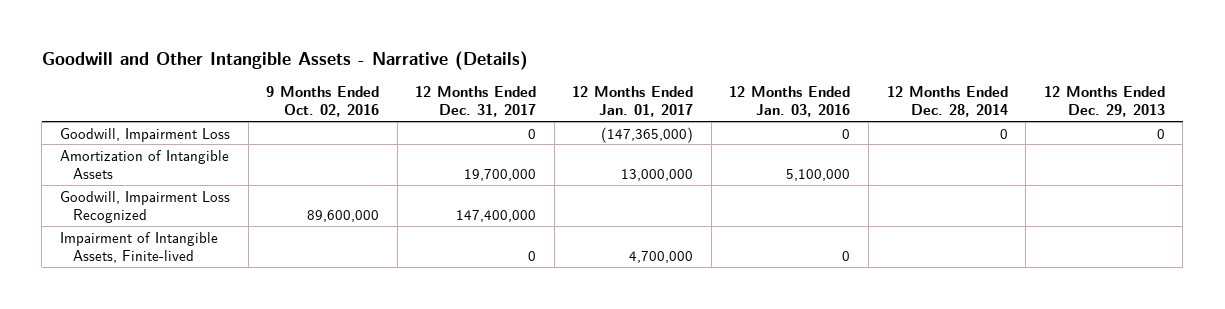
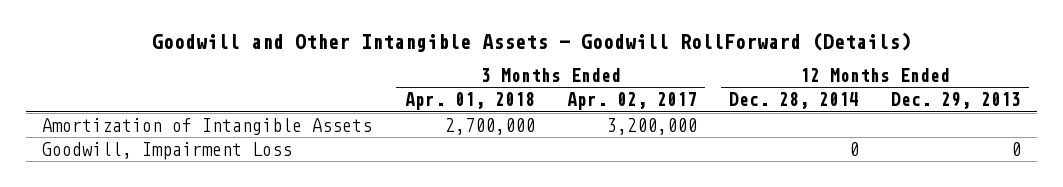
- Goodwill and Other Intangible Assets - Narrative (Details)
+ Goodwill and Other Intangible Assets - Goodwill RollForward (Details)
- | 9 Months Ended Oct. 02, 2016 | 12 Months Ended Dec. 31, 2017 | 12 Months Ended Jan. 01, 2017 | 12 Months Ended Jan. 03, 2016 | 12 Months Ended Dec. 28, 2014 | 12 Months Ended Dec. 29, 2013
+ | 3 Months Ended Apr. 01, 2018 | 3 Months Ended Apr. 02, 2017 | 12 Months Ended Dec. 28, 2014 | 12 Months Ended Dec. 29, 2013
- Goodwill, Impairment Loss Recognized | 89,600,000 | 147,400,000 | | | |
- Impairment of Intangible Assets, Finite-lived | | 0 | 4,700,000 | 0 | |
moved down: Goodwill, Impairment Loss | | | 0 | 0

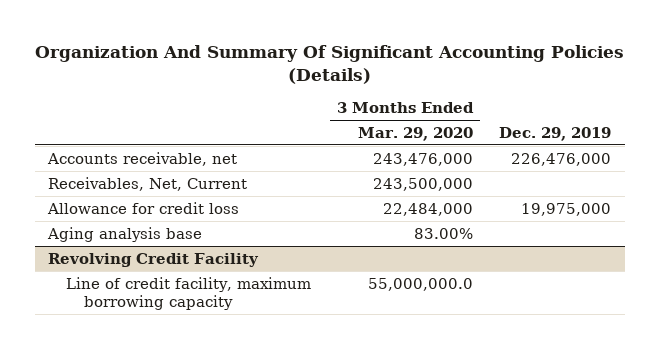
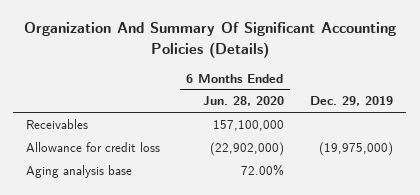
- | 3 Months Ended Mar. 29, 2020 | Dec. 29, 2019
+ | 6 Months Ended Jun. 28, 2020 | Dec. 29, 2019
- Accounts receivable, net | 243,476,000 | 226,476,000
- Receivables, Net, Current | 243,500,000 |
- Allowance for credit loss | 22,484,000 | 19,975,000
+ Receivables | 157,100,000 |
+ Allowance for credit loss | (22,902,000) | (19,975,000)
- Revolving Credit Facility
- Line of credit facility, maximum borrowing capacity | 55,000,000.0 |

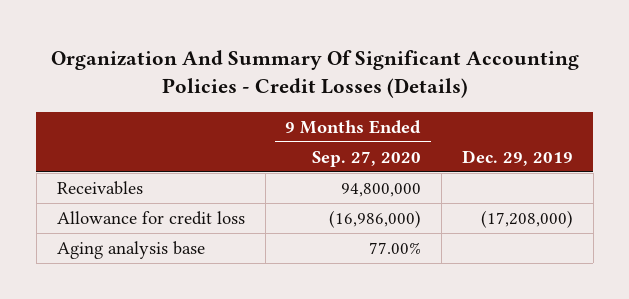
- Organization And Summary Of Significant Accounting Policies (Details)
+ Organization And Summary Of Significant Accounting Policies - Credit Losses (Details)
- | 6 Months Ended Jun. 28, 2020 | Dec. 29, 2019
+ | 9 Months Ended Sep. 27, 2020 | Dec. 29, 2019
- Allowance for credit loss | (22,902,000) | (19,975,000)
+ Allowance for credit loss | (16,986,000) | (17,208,000)

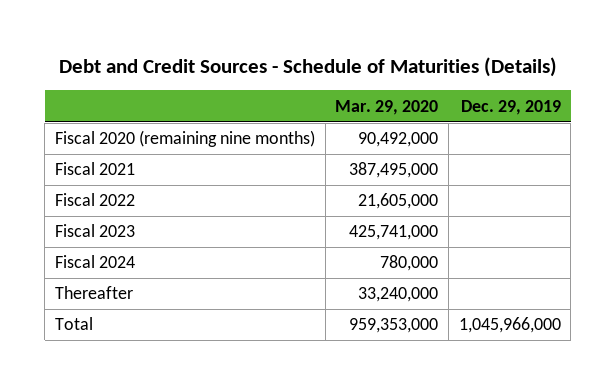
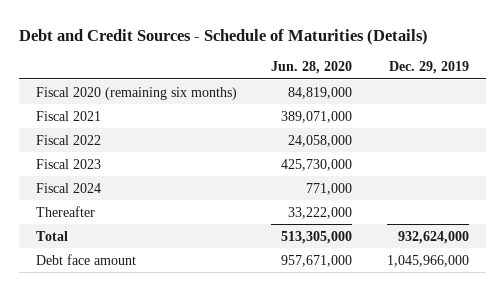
- | Mar. 29, 2020 | Dec. 29, 2019
+ | Jun. 28, 2020 | Dec. 29, 2019
- Fiscal 2020 (remaining nine months) | 90,492,000 |
+ Fiscal 2020 (remaining six months) | 84,819,000 |
- Total | 959,353,000 | 1,045,966,000
+ Total | 513,305,000 | 932,624,000
+ Debt face amount | 957,671,000 | 1,045,966,000

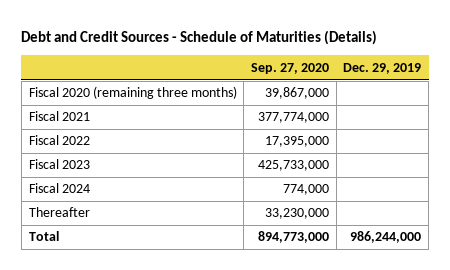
- | Jun. 28, 2020 | Dec. 29, 2019
+ | Sep. 27, 2020 | Dec. 29, 2019
- Fiscal 2020 (remaining six months) | 84,819,000 |
+ Fiscal 2020 (remaining three months) | 39,867,000 |
- Total | 513,305,000 | 932,624,000
- Debt face amount | 957,671,000 | 1,045,966,000
+ Total | 894,773,000 | 986,244,000

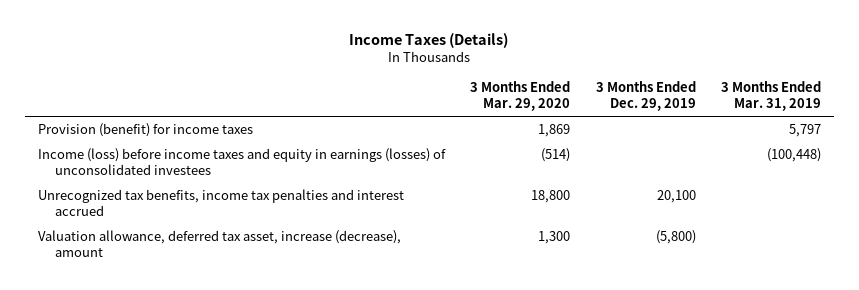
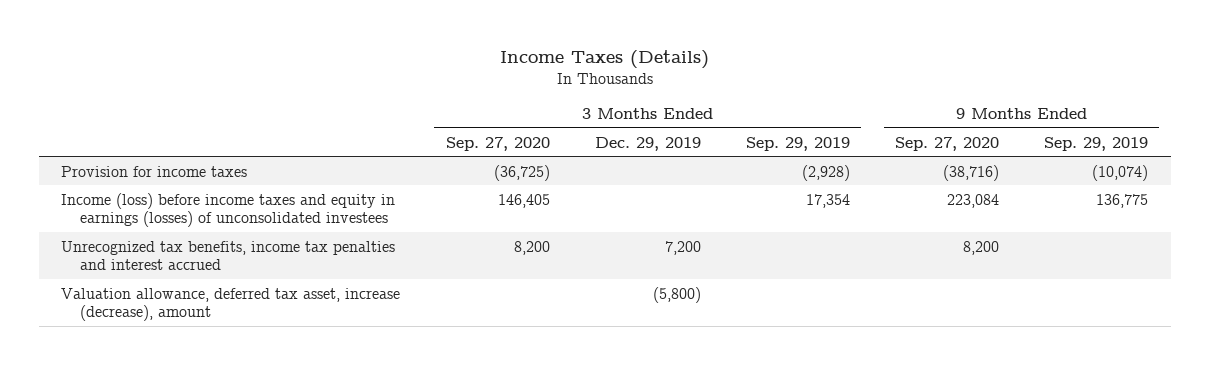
- | 3 Months Ended Mar. 29, 2020 | 3 Months Ended Dec. 29, 2019 | 3 Months Ended Mar. 31, 2019
+ | 3 Months Ended Sep. 27, 2020 | 3 Months Ended Dec. 29, 2019 | 3 Months Ended Sep. 29, 2019 | 9 Months Ended Sep. 27, 2020 | 9 Months Ended Sep. 29, 2019
- Provision (benefit) for income taxes | 1,869 | | 5,797
+ Provision for income taxes | (36,725) | | (2,928) | (38,716) | (10,074)
- Unrecognized tax benefits, income tax penalties and interest accrued | 18,800 | 20,100 |
+ Unrecognized tax benefits, income tax penalties and interest accrued | 8,200 | 7,200 | | 8,200 |

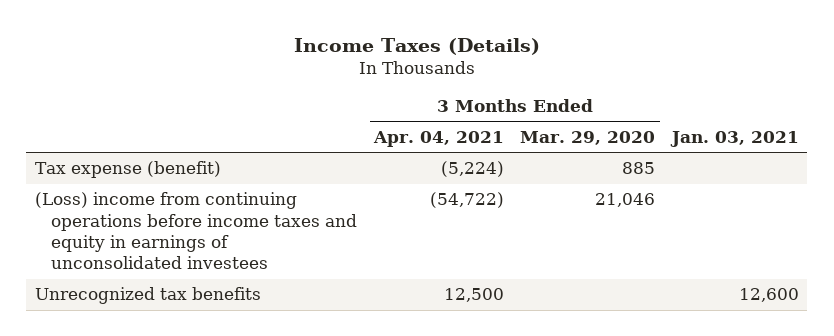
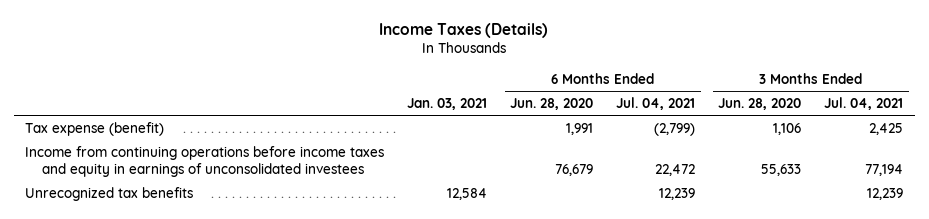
- | 3 Months Ended Apr. 04, 2021 | 3 Months Ended Mar. 29, 2020 | Jan. 03, 2021
+ | Jan. 03, 2021 | 6 Months Ended Jun. 28, 2020 | 6 Months Ended Jul. 04, 2021 | 3 Months Ended Jun. 28, 2020 | 3 Months Ended Jul. 04, 2021
- (Loss) income from continuing operations before income taxes and equity in earnings of unconsolidated investees | (54,722) | 21,046 |
- Unrecognized tax benefits | 12,500 | | 12,600
+ Income from continuing operations before income taxes and equity in earnings of unconsolidated investees | | 76,679 | 22,472 | 55,633 | 77,194
+ Unrecognized tax benefits | 12,584 | | 12,239 | | 12,239

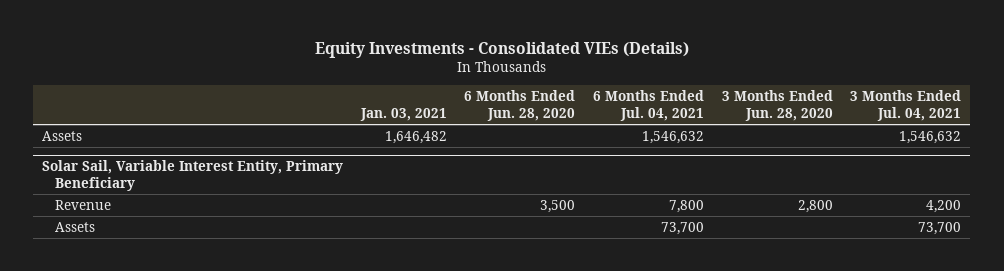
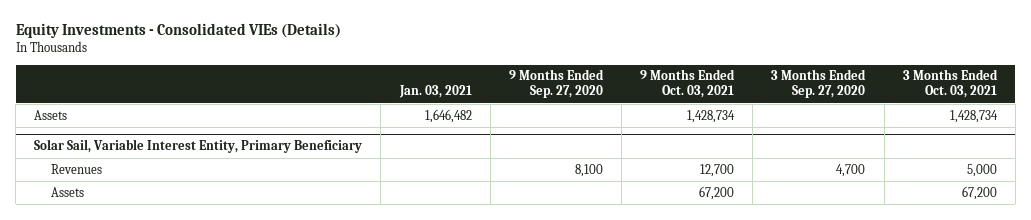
- | Jan. 03, 2021 | 6 Months Ended Jun. 28, 2020 | 6 Months Ended Jul. 04, 2021 | 3 Months Ended Jun. 28, 2020 | 3 Months Ended Jul. 04, 2021
+ | Jan. 03, 2021 | 9 Months Ended Sep. 27, 2020 | 9 Months Ended Oct. 03, 2021 | 3 Months Ended Sep. 27, 2020 | 3 Months Ended Oct. 03, 2021
@ Solar Sail, Variable Interest Entity, Primary Beneficiary
- Revenue | | 3,500 | 7,800 | 2,800 | 4,200
+ Revenues | | 8,100 | 12,700 | 4,700 | 5,000

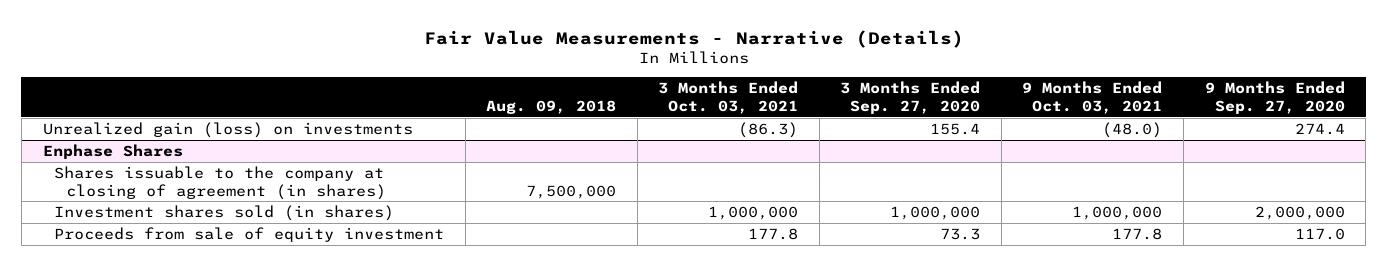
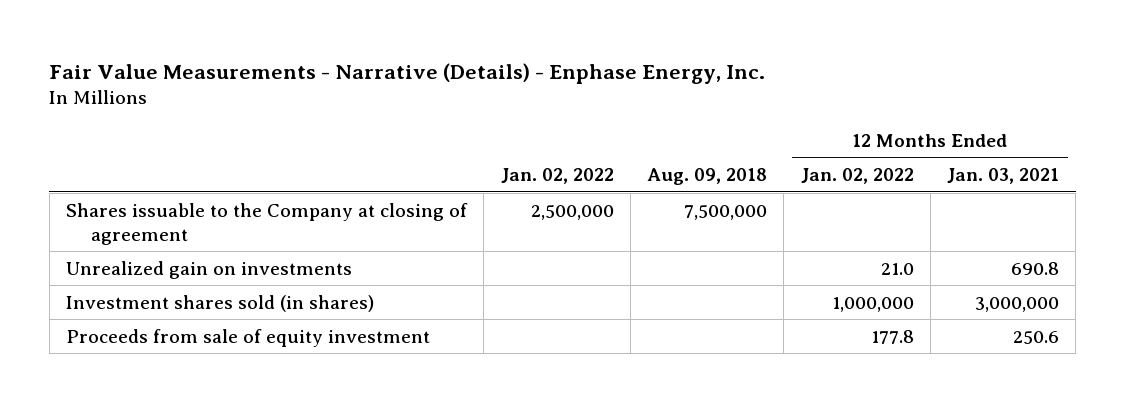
- Fair Value Measurements - Narrative (Details)
+ Fair Value Measurements - Narrative (Details) - Enphase Energy, Inc.
- | Aug. 09, 2018 | 3 Months Ended Oct. 03, 2021 | 3 Months Ended Sep. 27, 2020 | 9 Months Ended Oct. 03, 2021 | 9 Months Ended Sep. 27, 2020
+ | Jan. 02, 2022 | Aug. 09, 2018 | 12 Months Ended Jan. 02, 2022 | 12 Months Ended Jan. 03, 2021
- Unrealized gain (loss) on investments | | (86.3) | 155.4 | (48.0) | 274.4
- Enphase Shares
- Shares issuable to the company at closing of agreement (in shares) | 7,500,000 | | | |
- Investment shares sold (in shares) | | 1,000,000 | 1,000,000 | 1,000,000 | 2,000,000
- Proceeds from sale of equity investment | | 177.8 | 73.3 | 177.8 | 117.0
+ Shares issuable to the Company at closing of agreement | 2,500,000 | 7,500,000 | |
+ Unrealized gain on investments | | | 21.0 | 690.8
+ Investment shares sold (in shares) | | | 1,000,000 | 3,000,000
+ Proceeds from sale of equity investment | | | 177.8 | 250.6

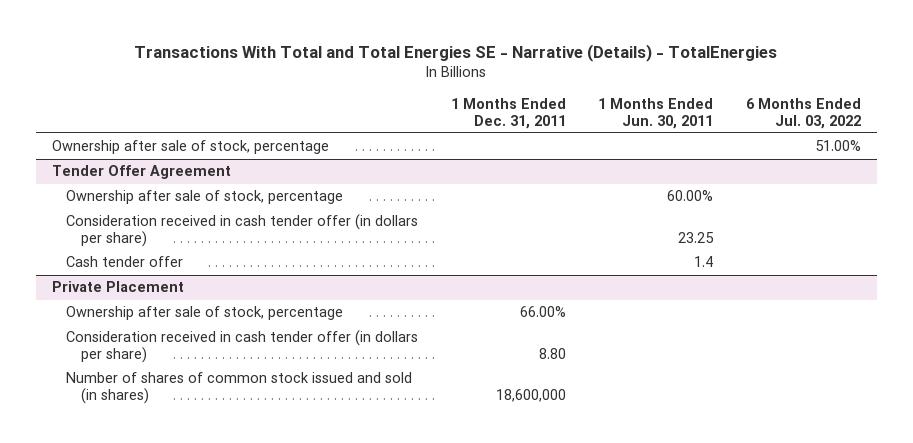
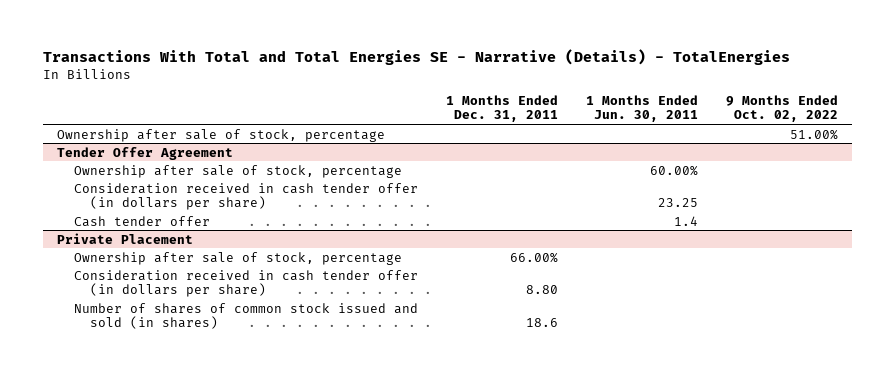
- | 1 Months Ended Dec. 31, 2011 | 1 Months Ended Jun. 30, 2011 | 6 Months Ended Jul. 03, 2022
+ | 1 Months Ended Dec. 31, 2011 | 1 Months Ended Jun. 30, 2011 | 9 Months Ended Oct. 02, 2022
@ Private Placement
- Number of shares of common stock issued and sold (in shares) | 18,600,000 | |
+ Number of shares of common stock issued and sold (in shares) | 18.6 | |

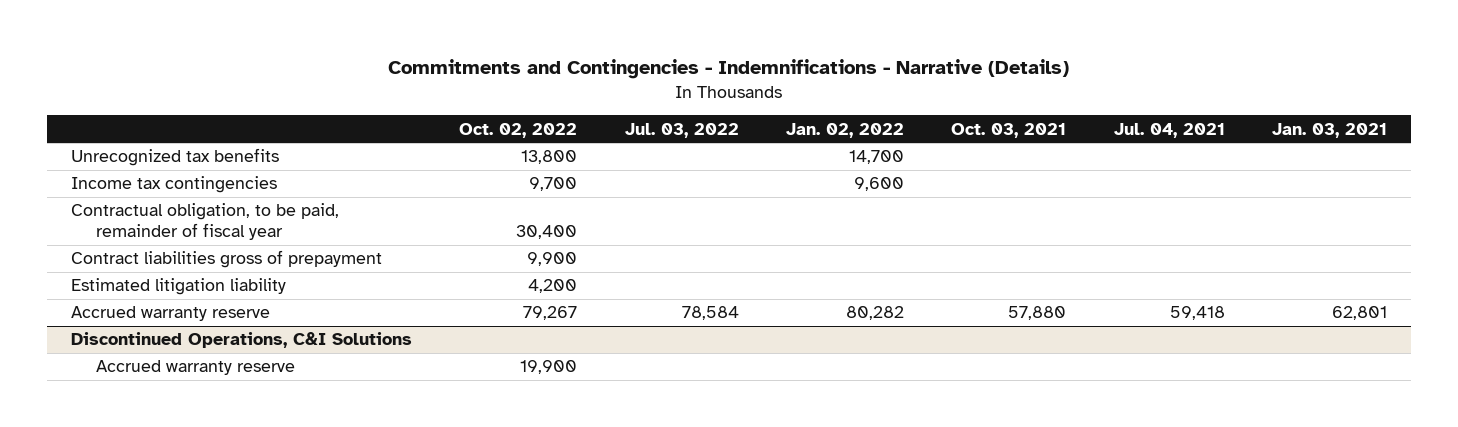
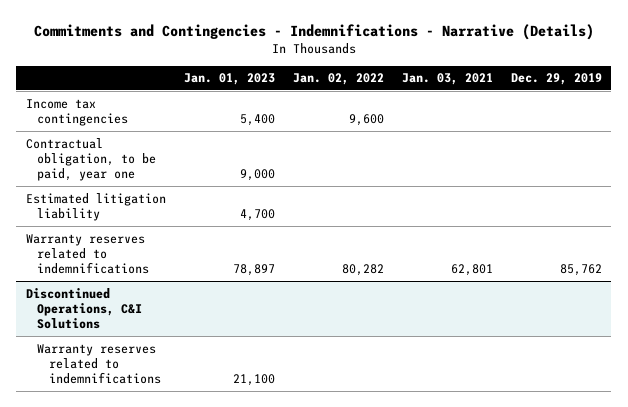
- | Oct. 02, 2022 | Jul. 03, 2022 | Jan. 02, 2022 | Oct. 03, 2021 | Jul. 04, 2021 | Jan. 03, 2021
+ | Jan. 01, 2023 | Jan. 02, 2022 | Jan. 03, 2021 | Dec. 29, 2019
- Unrecognized tax benefits | 13,800 | | 14,700 | | |
- Contractual obligation, to be paid, remainder of fiscal year | 30,400 | | | | |
- Contract liabilities gross of prepayment | 9,900 | | | | |
+ Contractual obligation, to be paid, year one | 9,000 | | |
- Accrued warranty reserve | 79,267 | 78,584 | 80,282 | 57,880 | 59,418 | 62,801
+ Warranty reserves related to indemnifications | 78,897 | 80,282 | 62,801 | 85,762
@ Discontinued Operations, C&I Solutions
- Accrued warranty reserve | 19,900 | | | | |
+ Warranty reserves related to indemnifications | 21,100 | | |

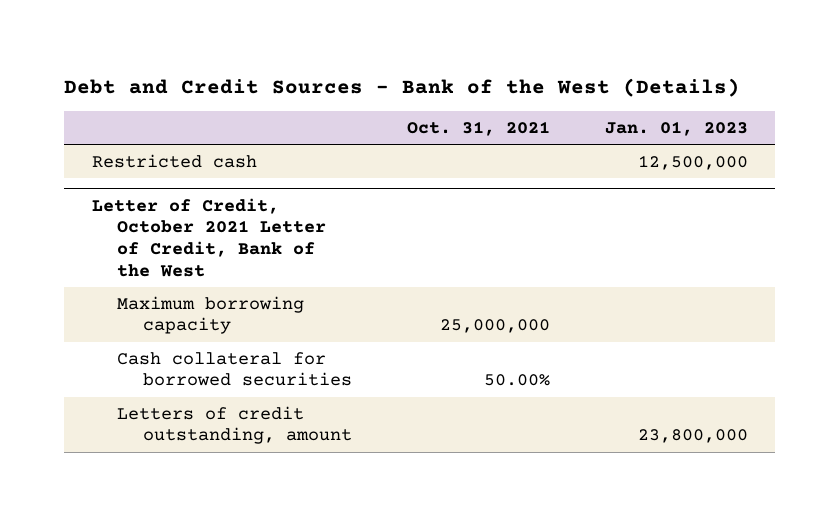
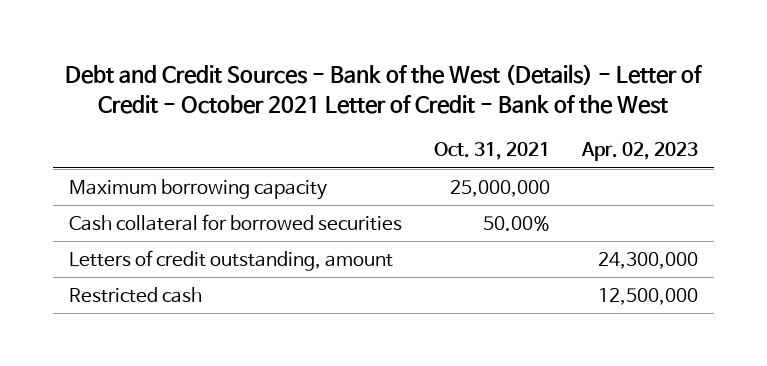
- Debt and Credit Sources - Bank of the West (Details)
+ Debt and Credit Sources - Bank of the West (Details) - Letter of Credit - October 2021 Letter of Credit - Bank of the West
- | Oct. 31, 2021 | Jan. 01, 2023
+ | Oct. 31, 2021 | Apr. 02, 2023
+ Maximum borrowing capacity | 25,000,000 |
+ Cash collateral for borrowed securities | 50.00% |
+ Letters of credit outstanding, amount | | 24,300,000
- Letter of Credit, October 2021 Letter of Credit, Bank of the West
- Maximum borrowing capacity | 25,000,000 |
- Cash collateral for borrowed securities | 50.00% |
- Letters of credit outstanding, amount | | 23,800,000

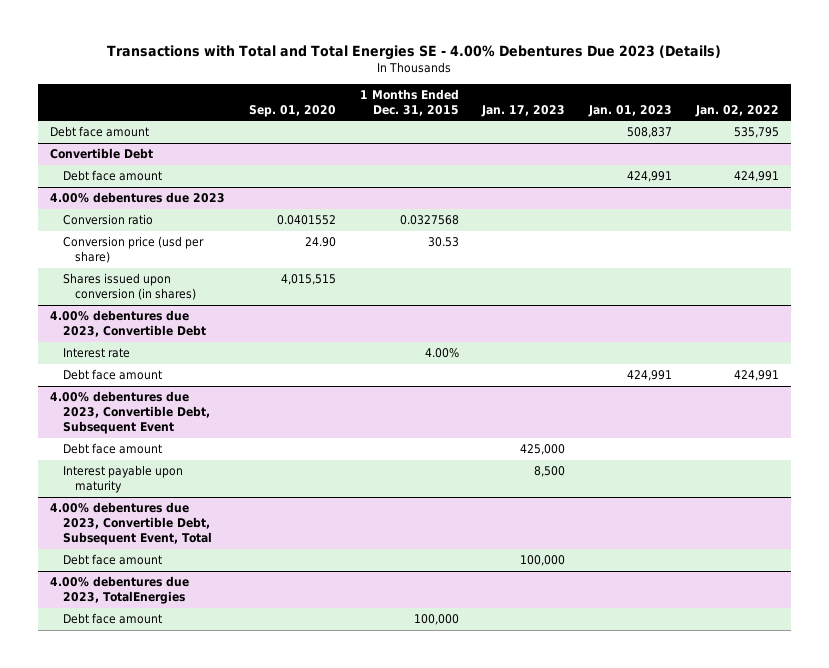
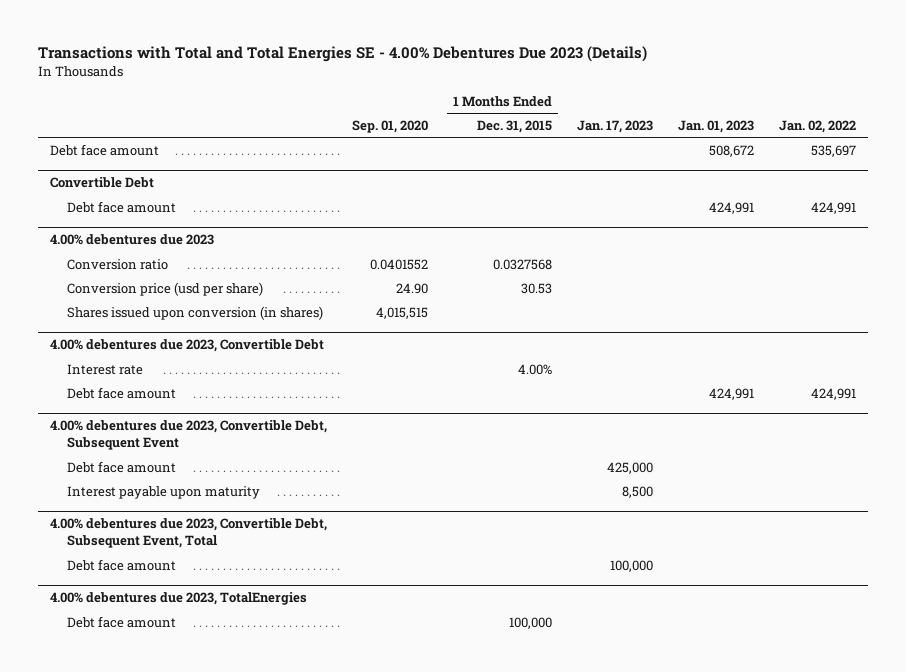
- Debt face amount | | | | 508,837 | 535,795
+ Debt face amount | | | | 508,672 | 535,697

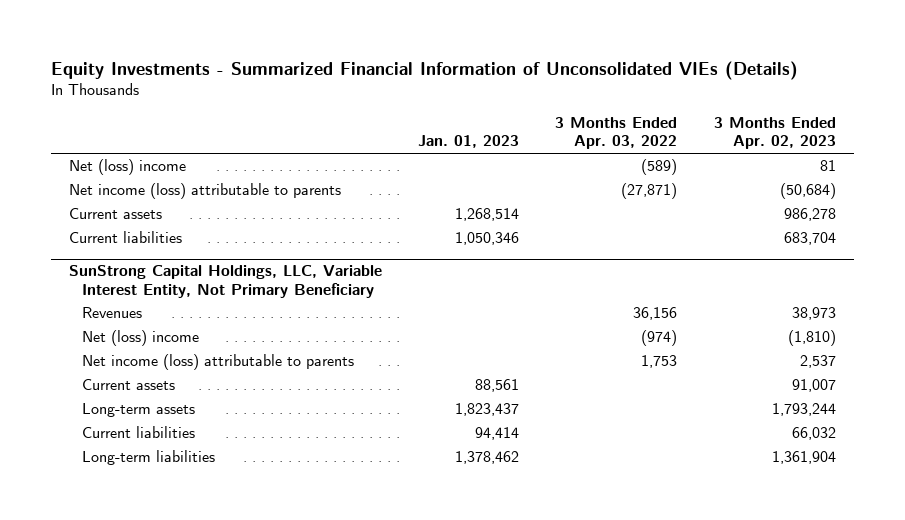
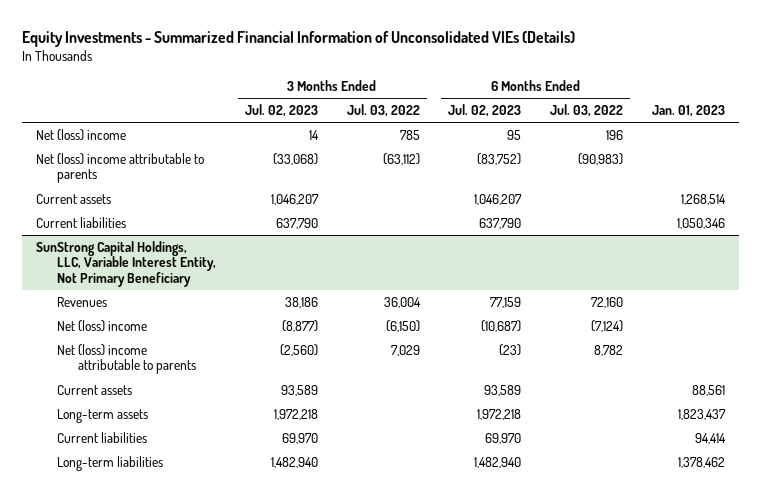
- | Jan. 01, 2023 | 3 Months Ended Apr. 03, 2022 | 3 Months Ended Apr. 02, 2023
+ | 3 Months Ended Jul. 02, 2023 | 3 Months Ended Jul. 03, 2022 | 6 Months Ended Jul. 02, 2023 | 6 Months Ended Jul. 03, 2022 | Jan. 01, 2023
- Net income (loss) attributable to parents | | (27,871) | (50,684)
+ Net (loss) income attributable to parents | (33,068) | (63,112) | (83,752) | (90,983) |
@ SunStrong Capital Holdings, LLC, Variable Interest Entity, Not Primary Beneficiary
- Net income (loss) attributable to parents | | 1,753 | 2,537
+ Net (loss) income attributable to parents | (2,560) | 7,029 | (23) | 8,782 |

